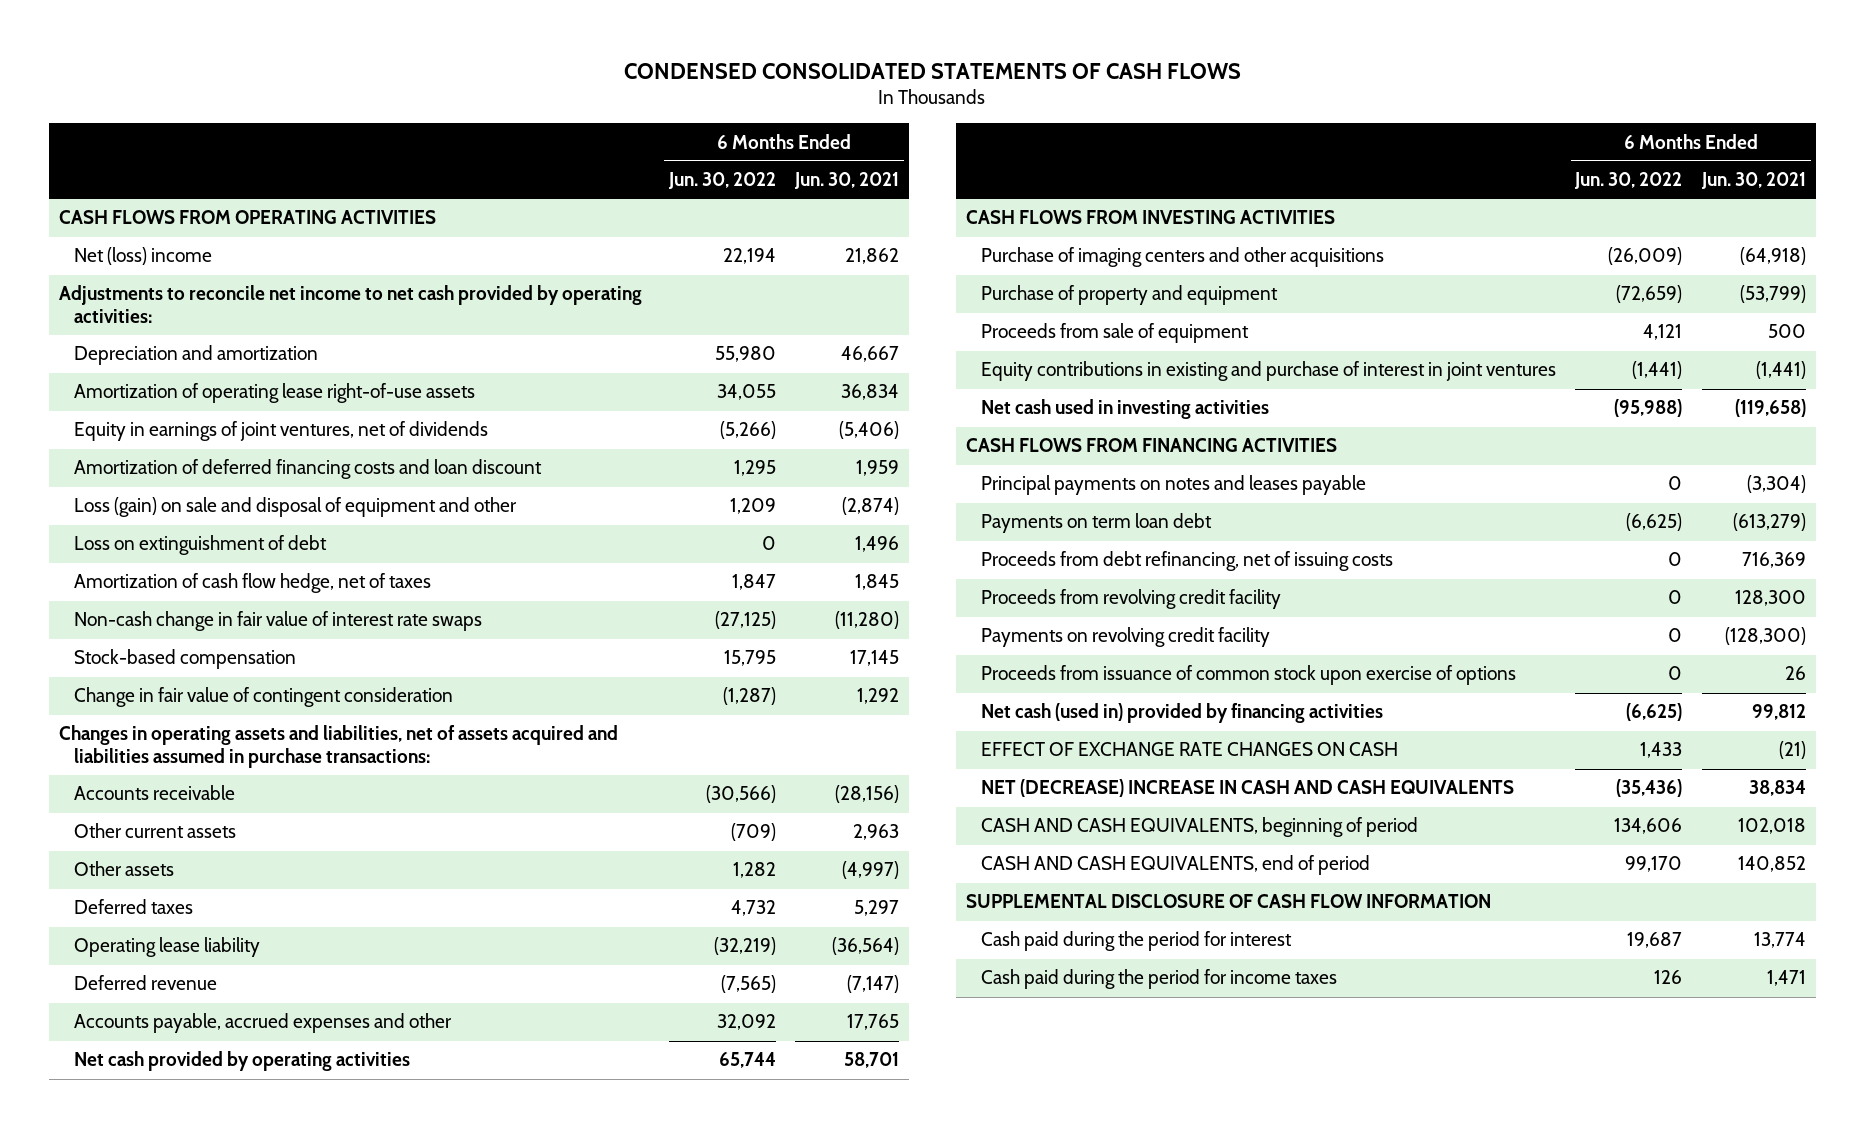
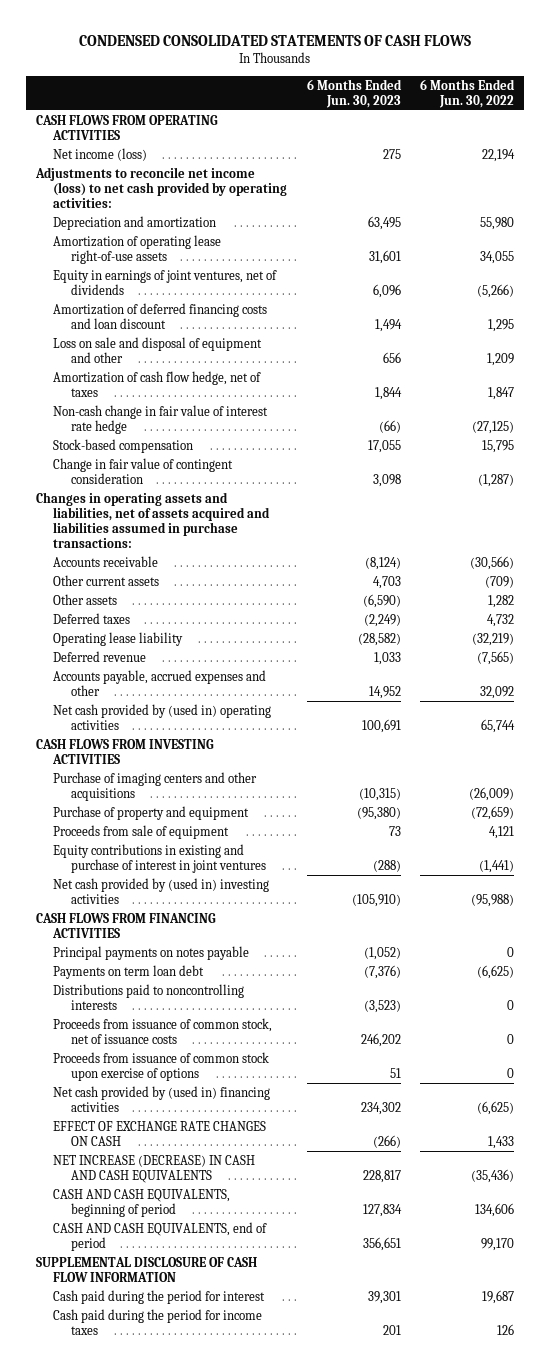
- | 6 Months Ended Jun. 30, 2022 | 6 Months Ended Jun. 30, 2021
+ | 6 Months Ended Jun. 30, 2023 | 6 Months Ended Jun. 30, 2022
- Net (loss) income | 22,194 | 21,862
- Adjustments to reconcile net income to net cash provided by operating activities:
+ Net income (loss) | 275 | 22,194
+ Adjustments to reconcile net income (loss) to net cash provided by operating activities:
- Loss (gain) on sale and disposal of equipment and other | 1,209 | (2,874)
- Loss on extinguishment of debt | 0 | 1,496
+ Loss on sale and disposal of equipment and other | 656 | 1,209
- Non-cash change in fair value of interest rate swaps | (27,125) | (11,280)
+ Non-cash change in fair value of interest rate hedge | (66) | (27,125)
- Net cash provided by operating activities | 65,744 | 58,701
+ Net cash provided by (used in) operating activities | 100,691 | 65,744
- Net cash used in investing activities | (95,988) | (119,658)
+ Net cash provided by (used in) investing activities | (105,910) | (95,988)
- Principal payments on notes and leases payable | 0 | (3,304)
+ Principal payments on notes payable | (1,052) | 0
- Proceeds from debt refinancing, net of issuing costs | 0 | 716,369
- Proceeds from revolving credit facility | 0 | 128,300
- Payments on revolving credit facility | 0 | (128,300)
+ Distributions paid to noncontrolling interests | (3,523) | 0
+ Proceeds from issuance of common stock, net of issuance costs | 246,202 | 0
- Net cash (used in) provided by financing activities | (6,625) | 99,812
+ Net cash provided by (used in) financing activities | 234,302 | (6,625)
- NET (DECREASE) INCREASE IN CASH AND CASH EQUIVALENTS | (35,436) | 38,834
+ NET INCREASE (DECREASE) IN CASH AND CASH EQUIVALENTS | 228,817 | (35,436)

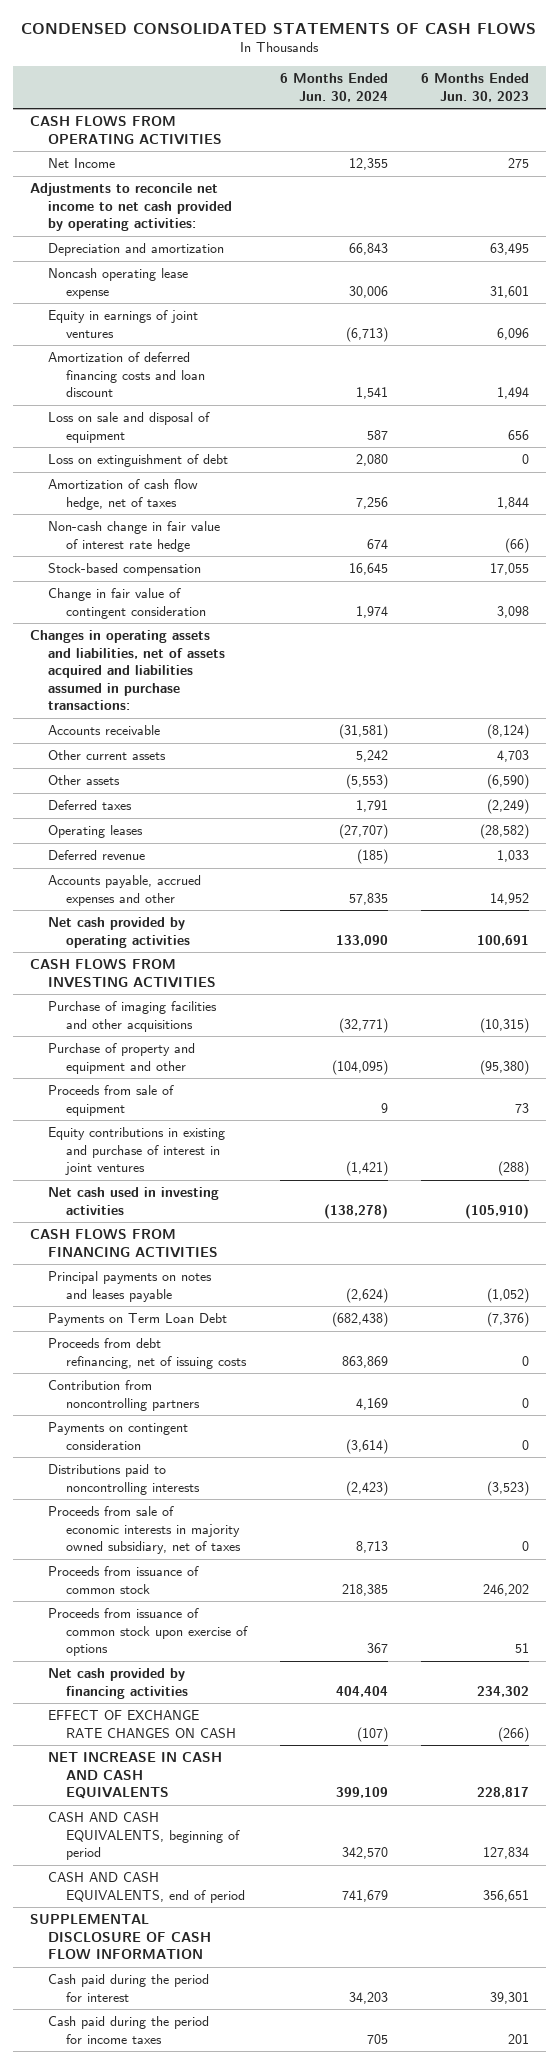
- | 6 Months Ended Jun. 30, 2023 | 6 Months Ended Jun. 30, 2022
+ | 6 Months Ended Jun. 30, 2024 | 6 Months Ended Jun. 30, 2023
- Net income (loss) | 275 | 22,194
- Adjustments to reconcile net income (loss) to net cash provided by operating activities:
+ Net Income | 12,355 | 275
+ Adjustments to reconcile net income to net cash provided by operating activities:
- Amortization of operating lease right-of-use assets | 31,601 | 34,055
- Equity in earnings of joint ventures, net of dividends | 6,096 | (5,266)
+ Noncash operating lease expense | 30,006 | 31,601
+ Equity in earnings of joint ventures | (6,713) | 6,096
- Loss on sale and disposal of equipment and other | 656 | 1,209
+ Loss on sale and disposal of equipment | 587 | 656
+ Loss on extinguishment of debt | 2,080 | 0
- Operating lease liability | (28,582) | (32,219)
+ Operating leases | (27,707) | (28,582)
- Net cash provided by (used in) operating activities | 100,691 | 65,744
+ Net cash provided by operating activities | 133,090 | 100,691
- Purchase of imaging centers and other acquisitions | (10,315) | (26,009)
- Purchase of property and equipment | (95,380) | (72,659)
+ Purchase of imaging facilities and other acquisitions | (32,771) | (10,315)
+ Purchase of property and equipment and other | (104,095) | (95,380)
- Net cash provided by (used in) investing activities | (105,910) | (95,988)
+ Net cash used in investing activities | (138,278) | (105,910)
- Principal payments on notes payable | (1,052) | 0
- Payments on term loan debt | (7,376) | (6,625)
+ Principal payments on notes and leases payable | (2,624) | (1,052)
+ Payments on Term Loan Debt | (682,438) | (7,376)
+ Proceeds from debt refinancing, net of issuing costs | 863,869 | 0
+ Contribution from noncontrolling partners | 4,169 | 0
+ Payments on contingent consideration | (3,614) | 0
- Proceeds from issuance of common stock, net of issuance costs | 246,202 | 0
+ Proceeds from sale of economic interests in majority owned subsidiary, net of taxes | 8,713 | 0
+ Proceeds from issuance of common stock | 218,385 | 246,202
- Net cash provided by (used in) financing activities | 234,302 | (6,625)
+ Net cash provided by financing activities | 404,404 | 234,302
- NET INCREASE (DECREASE) IN CASH AND CASH EQUIVALENTS | 228,817 | (35,436)
+ NET INCREASE IN CASH AND CASH EQUIVALENTS | 399,109 | 228,817

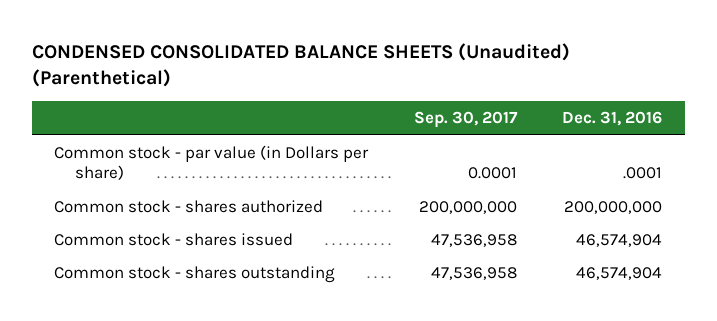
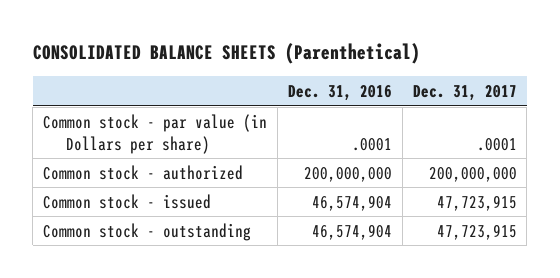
- CONDENSED CONSOLIDATED BALANCE SHEETS (Unaudited) (Parenthetical)
+ CONSOLIDATED BALANCE SHEETS (Parenthetical)
- | Sep. 30, 2017 | Dec. 31, 2016
+ | Dec. 31, 2016 | Dec. 31, 2017
- Common stock - shares authorized | 200,000,000 | 200,000,000
- Common stock - shares issued | 47,536,958 | 46,574,904
- Common stock - shares outstanding | 47,536,958 | 46,574,904
+ Common stock - authorized | 200,000,000 | 200,000,000
+ Common stock - issued | 46,574,904 | 47,723,915
+ Common stock - outstanding | 46,574,904 | 47,723,915

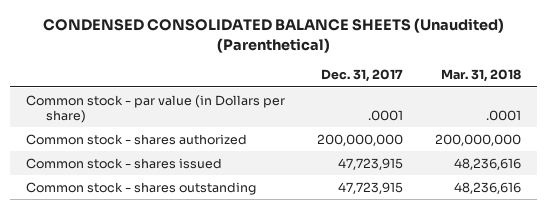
- CONSOLIDATED BALANCE SHEETS (Parenthetical)
+ CONDENSED CONSOLIDATED BALANCE SHEETS (Unaudited) (Parenthetical)
- | Dec. 31, 2016 | Dec. 31, 2017
+ | Dec. 31, 2017 | Mar. 31, 2018
- Common stock - authorized | 200,000,000 | 200,000,000
- Common stock - issued | 46,574,904 | 47,723,915
- Common stock - outstanding | 46,574,904 | 47,723,915
+ Common stock - shares authorized | 200,000,000 | 200,000,000
+ Common stock - shares issued | 47,723,915 | 48,236,616
+ Common stock - shares outstanding | 47,723,915 | 48,236,616

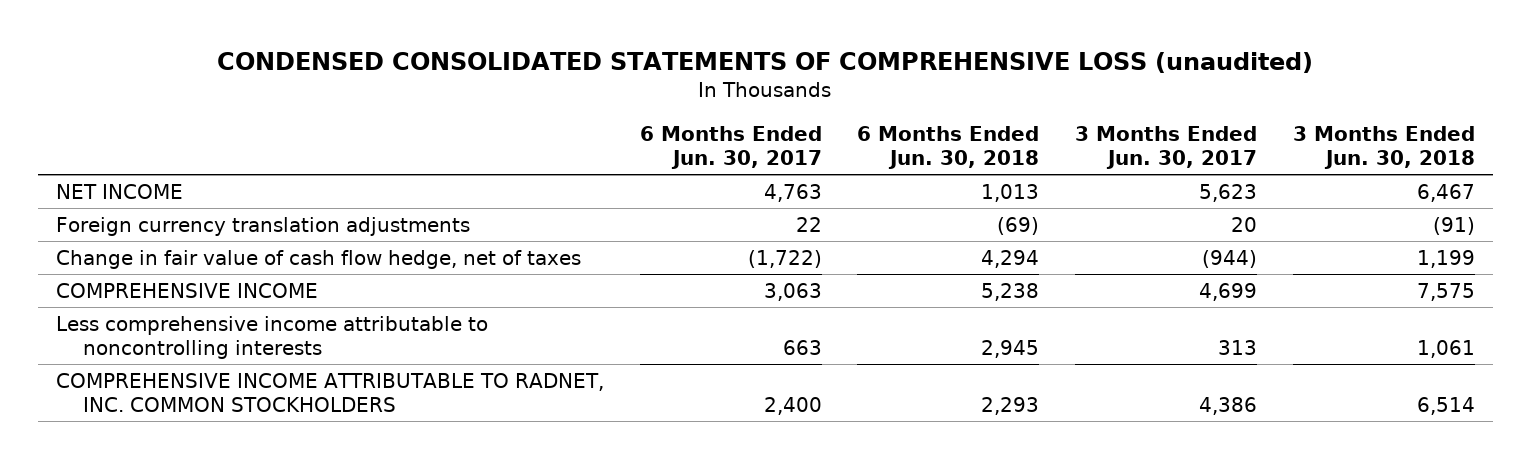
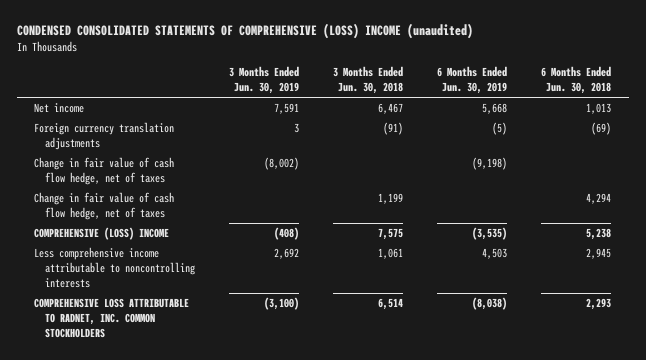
- CONDENSED CONSOLIDATED STATEMENTS OF COMPREHENSIVE LOSS (unaudited)
+ CONDENSED CONSOLIDATED STATEMENTS OF COMPREHENSIVE (LOSS) INCOME (unaudited)
- | 6 Months Ended Jun. 30, 2017 | 6 Months Ended Jun. 30, 2018 | 3 Months Ended Jun. 30, 2017 | 3 Months Ended Jun. 30, 2018
+ | 3 Months Ended Jun. 30, 2019 | 3 Months Ended Jun. 30, 2018 | 6 Months Ended Jun. 30, 2019 | 6 Months Ended Jun. 30, 2018
- NET INCOME | 4,763 | 1,013 | 5,623 | 6,467
+ Net income | 7,591 | 6,467 | 5,668 | 1,013
+ Change in fair value of cash flow hedge, net of taxes | (8,002) | | (9,198) |
- COMPREHENSIVE INCOME | 3,063 | 5,238 | 4,699 | 7,575
+ COMPREHENSIVE (LOSS) INCOME | (408) | 7,575 | (3,535) | 5,238
- COMPREHENSIVE INCOME ATTRIBUTABLE TO RADNET, INC. COMMON STOCKHOLDERS | 2,400 | 2,293 | 4,386 | 6,514
+ COMPREHENSIVE LOSS ATTRIBUTABLE TO RADNET, INC. COMMON STOCKHOLDERS | (3,100) | 6,514 | (8,038) | 2,293

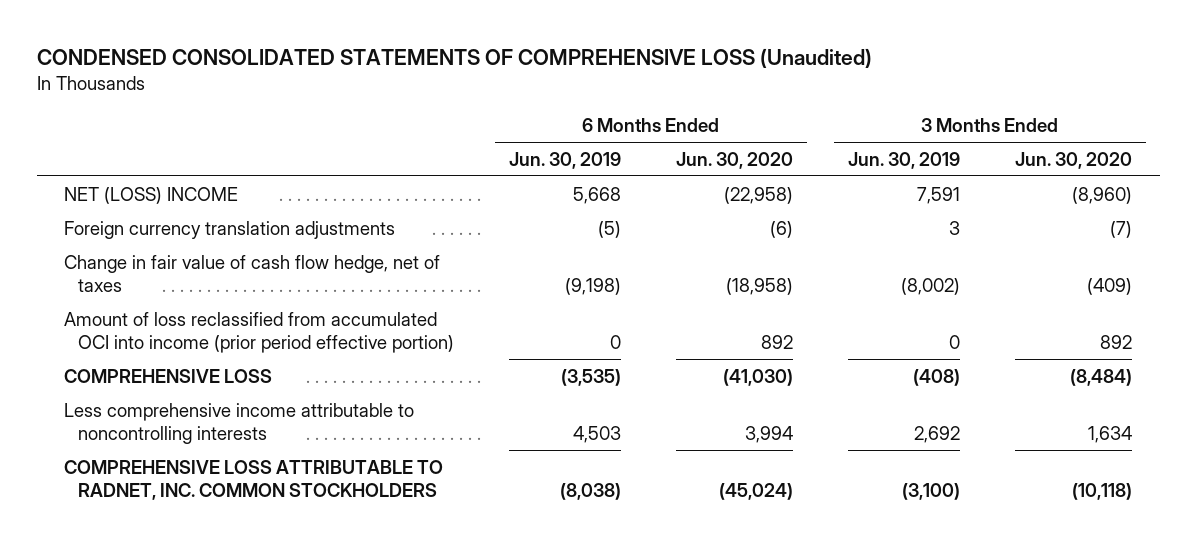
- CONDENSED CONSOLIDATED STATEMENTS OF COMPREHENSIVE (LOSS) INCOME (unaudited)
+ CONDENSED CONSOLIDATED STATEMENTS OF COMPREHENSIVE LOSS (Unaudited)
- | 3 Months Ended Jun. 30, 2019 | 3 Months Ended Jun. 30, 2018 | 6 Months Ended Jun. 30, 2019 | 6 Months Ended Jun. 30, 2018
+ | 6 Months Ended Jun. 30, 2019 | 6 Months Ended Jun. 30, 2020 | 3 Months Ended Jun. 30, 2019 | 3 Months Ended Jun. 30, 2020
- Net income | 7,591 | 6,467 | 5,668 | 1,013
+ NET (LOSS) INCOME | 5,668 | (22,958) | 7,591 | (8,960)
- Change in fair value of cash flow hedge, net of taxes | | 1,199 | | 4,294
- COMPREHENSIVE (LOSS) INCOME | (408) | 7,575 | (3,535) | 5,238
+ Amount of loss reclassified from accumulated OCI into income (prior period effective portion) | 0 | 892 | 0 | 892
+ COMPREHENSIVE LOSS | (3,535) | (41,030) | (408) | (8,484)

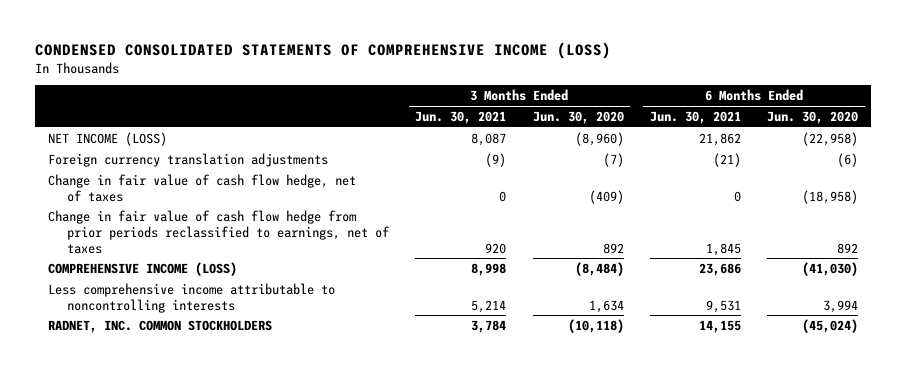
- CONDENSED CONSOLIDATED STATEMENTS OF COMPREHENSIVE LOSS (Unaudited)
+ CONDENSED CONSOLIDATED STATEMENTS OF COMPREHENSIVE INCOME (LOSS)
- | 6 Months Ended Jun. 30, 2019 | 6 Months Ended Jun. 30, 2020 | 3 Months Ended Jun. 30, 2019 | 3 Months Ended Jun. 30, 2020
+ | 3 Months Ended Jun. 30, 2021 | 3 Months Ended Jun. 30, 2020 | 6 Months Ended Jun. 30, 2021 | 6 Months Ended Jun. 30, 2020
- NET (LOSS) INCOME | 5,668 | (22,958) | 7,591 | (8,960)
+ NET INCOME (LOSS) | 8,087 | (8,960) | 21,862 | (22,958)
- Amount of loss reclassified from accumulated OCI into income (prior period effective portion) | 0 | 892 | 0 | 892
- COMPREHENSIVE LOSS | (3,535) | (41,030) | (408) | (8,484)
+ Change in fair value of cash flow hedge from prior periods reclassified to earnings, net of taxes | 920 | 892 | 1,845 | 892
+ COMPREHENSIVE INCOME (LOSS) | 8,998 | (8,484) | 23,686 | (41,030)
- COMPREHENSIVE LOSS ATTRIBUTABLE TO RADNET, INC. COMMON STOCKHOLDERS | (8,038) | (45,024) | (3,100) | (10,118)
+ RADNET, INC. COMMON STOCKHOLDERS | 3,784 | (10,118) | 14,155 | (45,024)

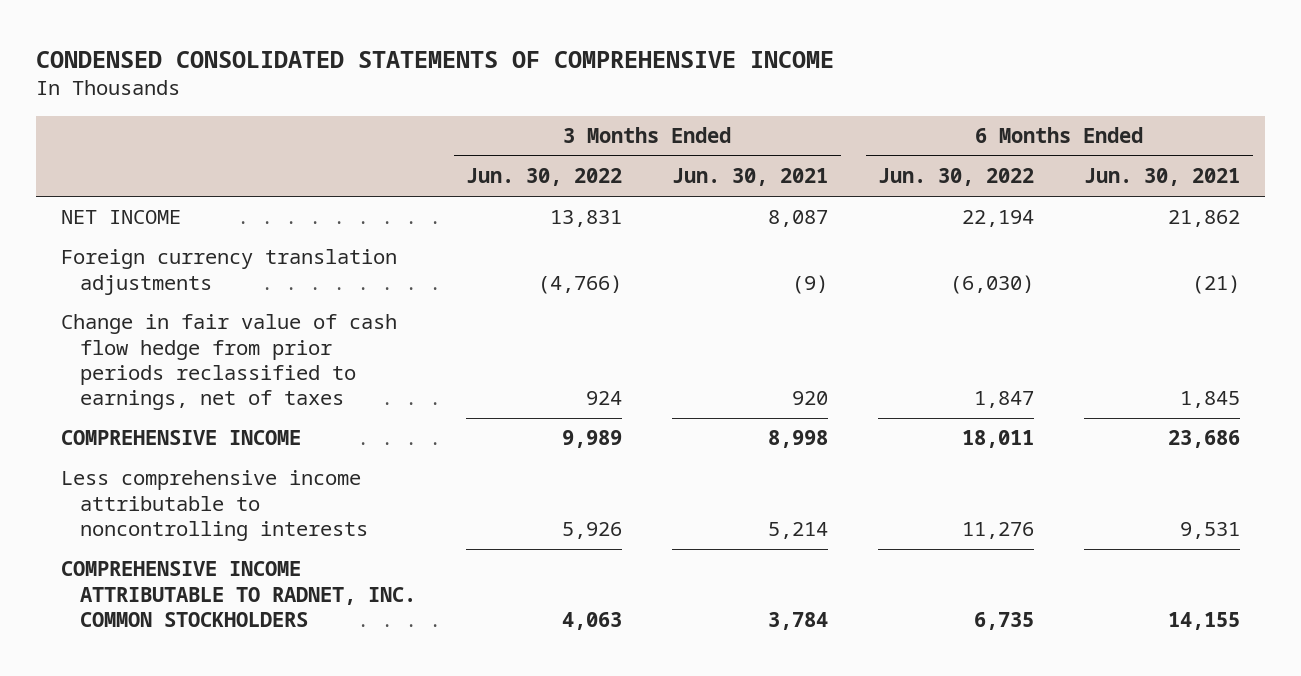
- CONDENSED CONSOLIDATED STATEMENTS OF COMPREHENSIVE INCOME (LOSS)
+ CONDENSED CONSOLIDATED STATEMENTS OF COMPREHENSIVE INCOME
- | 3 Months Ended Jun. 30, 2021 | 3 Months Ended Jun. 30, 2020 | 6 Months Ended Jun. 30, 2021 | 6 Months Ended Jun. 30, 2020
+ | 3 Months Ended Jun. 30, 2022 | 3 Months Ended Jun. 30, 2021 | 6 Months Ended Jun. 30, 2022 | 6 Months Ended Jun. 30, 2021
- NET INCOME (LOSS) | 8,087 | (8,960) | 21,862 | (22,958)
+ NET INCOME | 13,831 | 8,087 | 22,194 | 21,862
- Change in fair value of cash flow hedge, net of taxes | 0 | (409) | 0 | (18,958)
- COMPREHENSIVE INCOME (LOSS) | 8,998 | (8,484) | 23,686 | (41,030)
+ COMPREHENSIVE INCOME | 9,989 | 8,998 | 18,011 | 23,686
- RADNET, INC. COMMON STOCKHOLDERS | 3,784 | (10,118) | 14,155 | (45,024)
+ COMPREHENSIVE INCOME ATTRIBUTABLE TO RADNET, INC. COMMON STOCKHOLDERS | 4,063 | 3,784 | 6,735 | 14,155

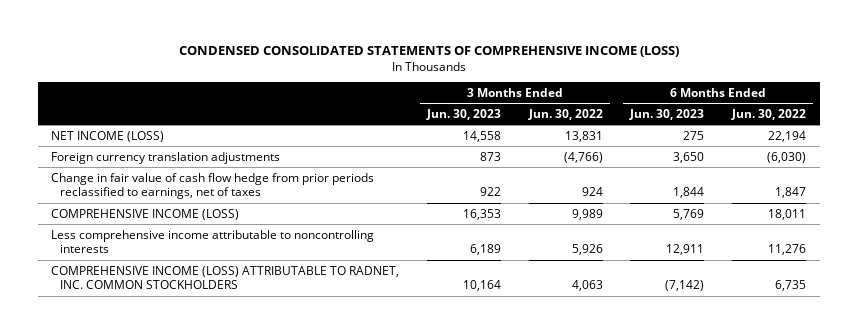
- CONDENSED CONSOLIDATED STATEMENTS OF COMPREHENSIVE INCOME
+ CONDENSED CONSOLIDATED STATEMENTS OF COMPREHENSIVE INCOME (LOSS)
- | 3 Months Ended Jun. 30, 2022 | 3 Months Ended Jun. 30, 2021 | 6 Months Ended Jun. 30, 2022 | 6 Months Ended Jun. 30, 2021
+ | 3 Months Ended Jun. 30, 2023 | 3 Months Ended Jun. 30, 2022 | 6 Months Ended Jun. 30, 2023 | 6 Months Ended Jun. 30, 2022
- NET INCOME | 13,831 | 8,087 | 22,194 | 21,862
+ NET INCOME (LOSS) | 14,558 | 13,831 | 275 | 22,194
- COMPREHENSIVE INCOME | 9,989 | 8,998 | 18,011 | 23,686
+ COMPREHENSIVE INCOME (LOSS) | 16,353 | 9,989 | 5,769 | 18,011
- COMPREHENSIVE INCOME ATTRIBUTABLE TO RADNET, INC. COMMON STOCKHOLDERS | 4,063 | 3,784 | 6,735 | 14,155
+ COMPREHENSIVE INCOME (LOSS) ATTRIBUTABLE TO RADNET, INC. COMMON STOCKHOLDERS | 10,164 | 4,063 | (7,142) | 6,735

